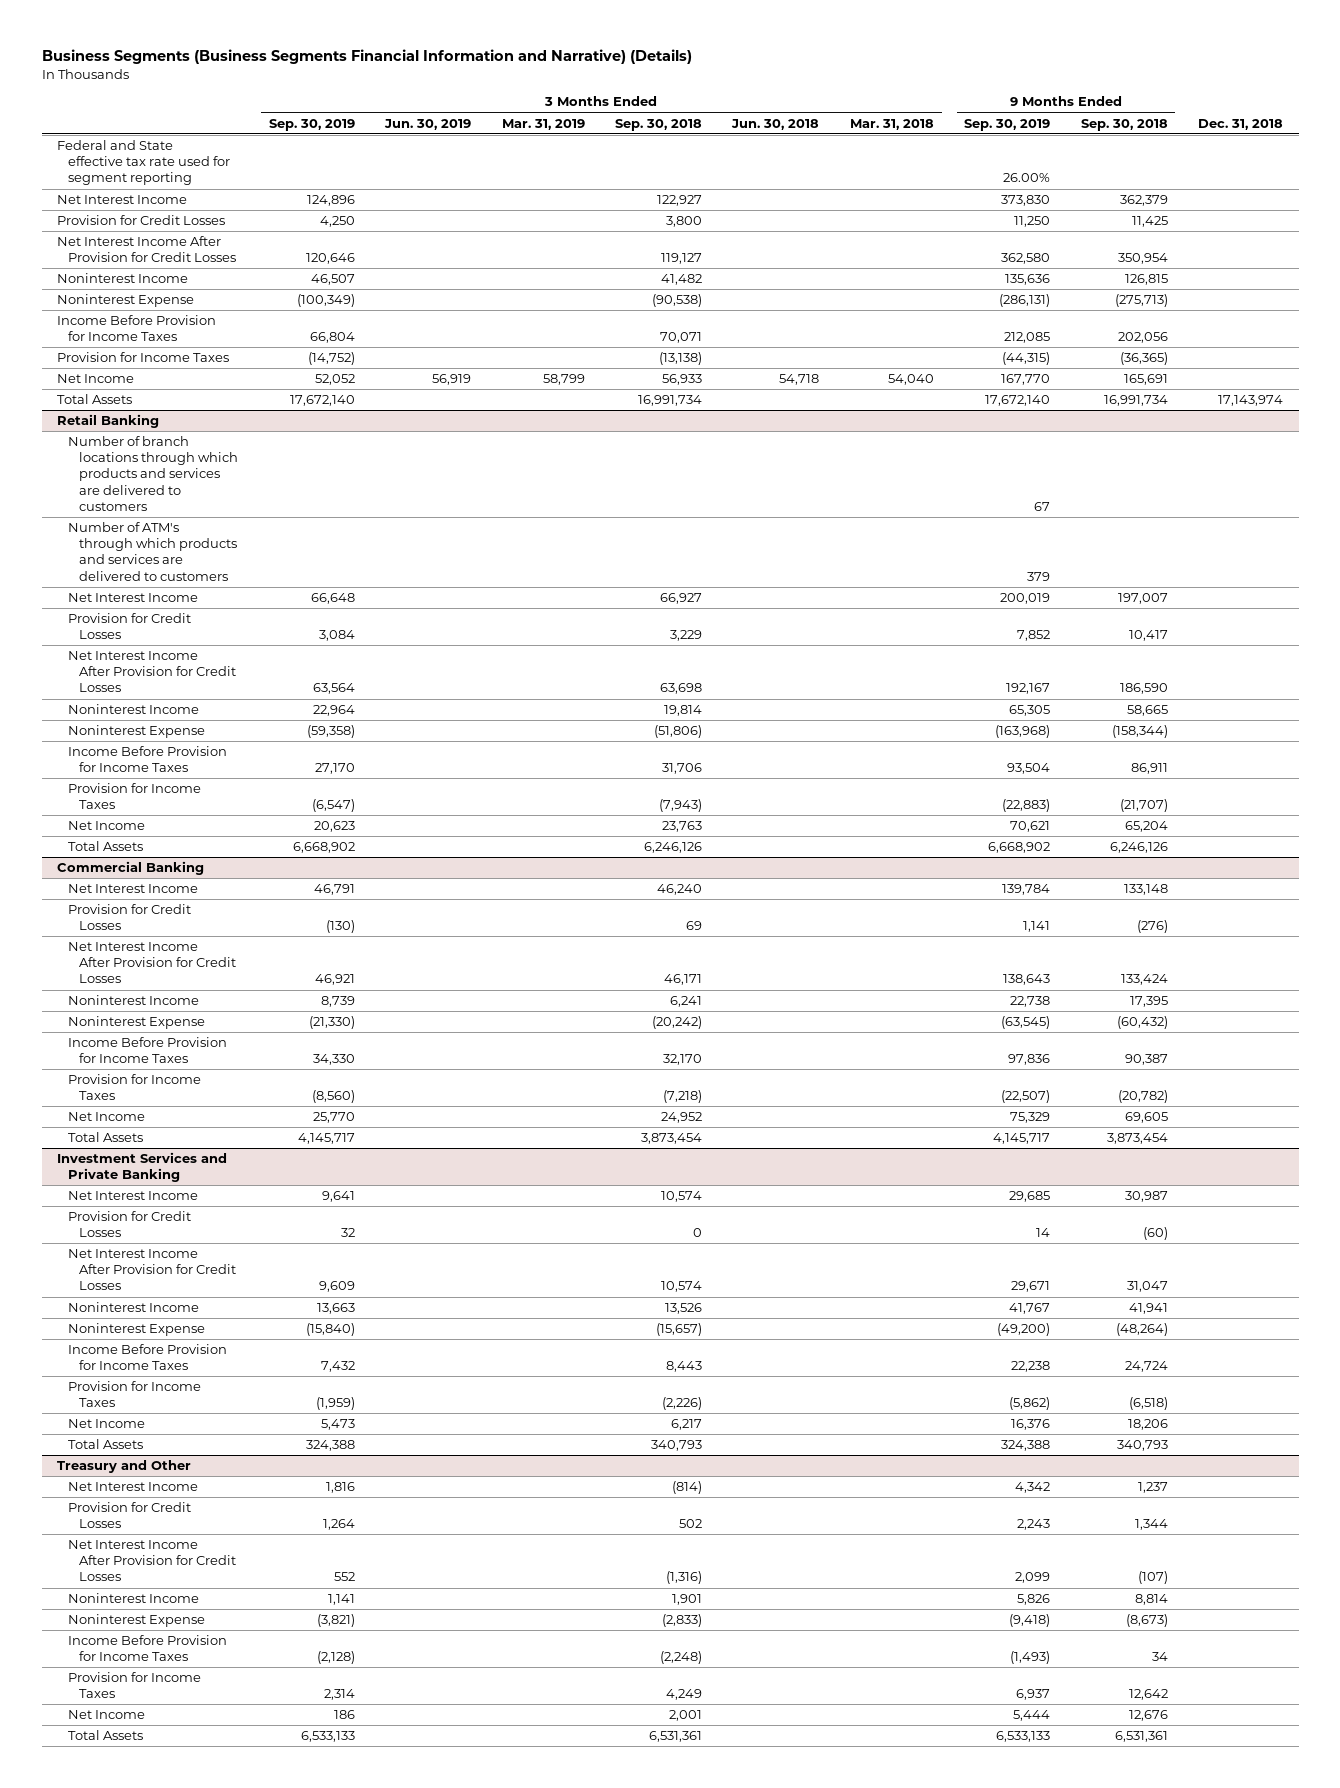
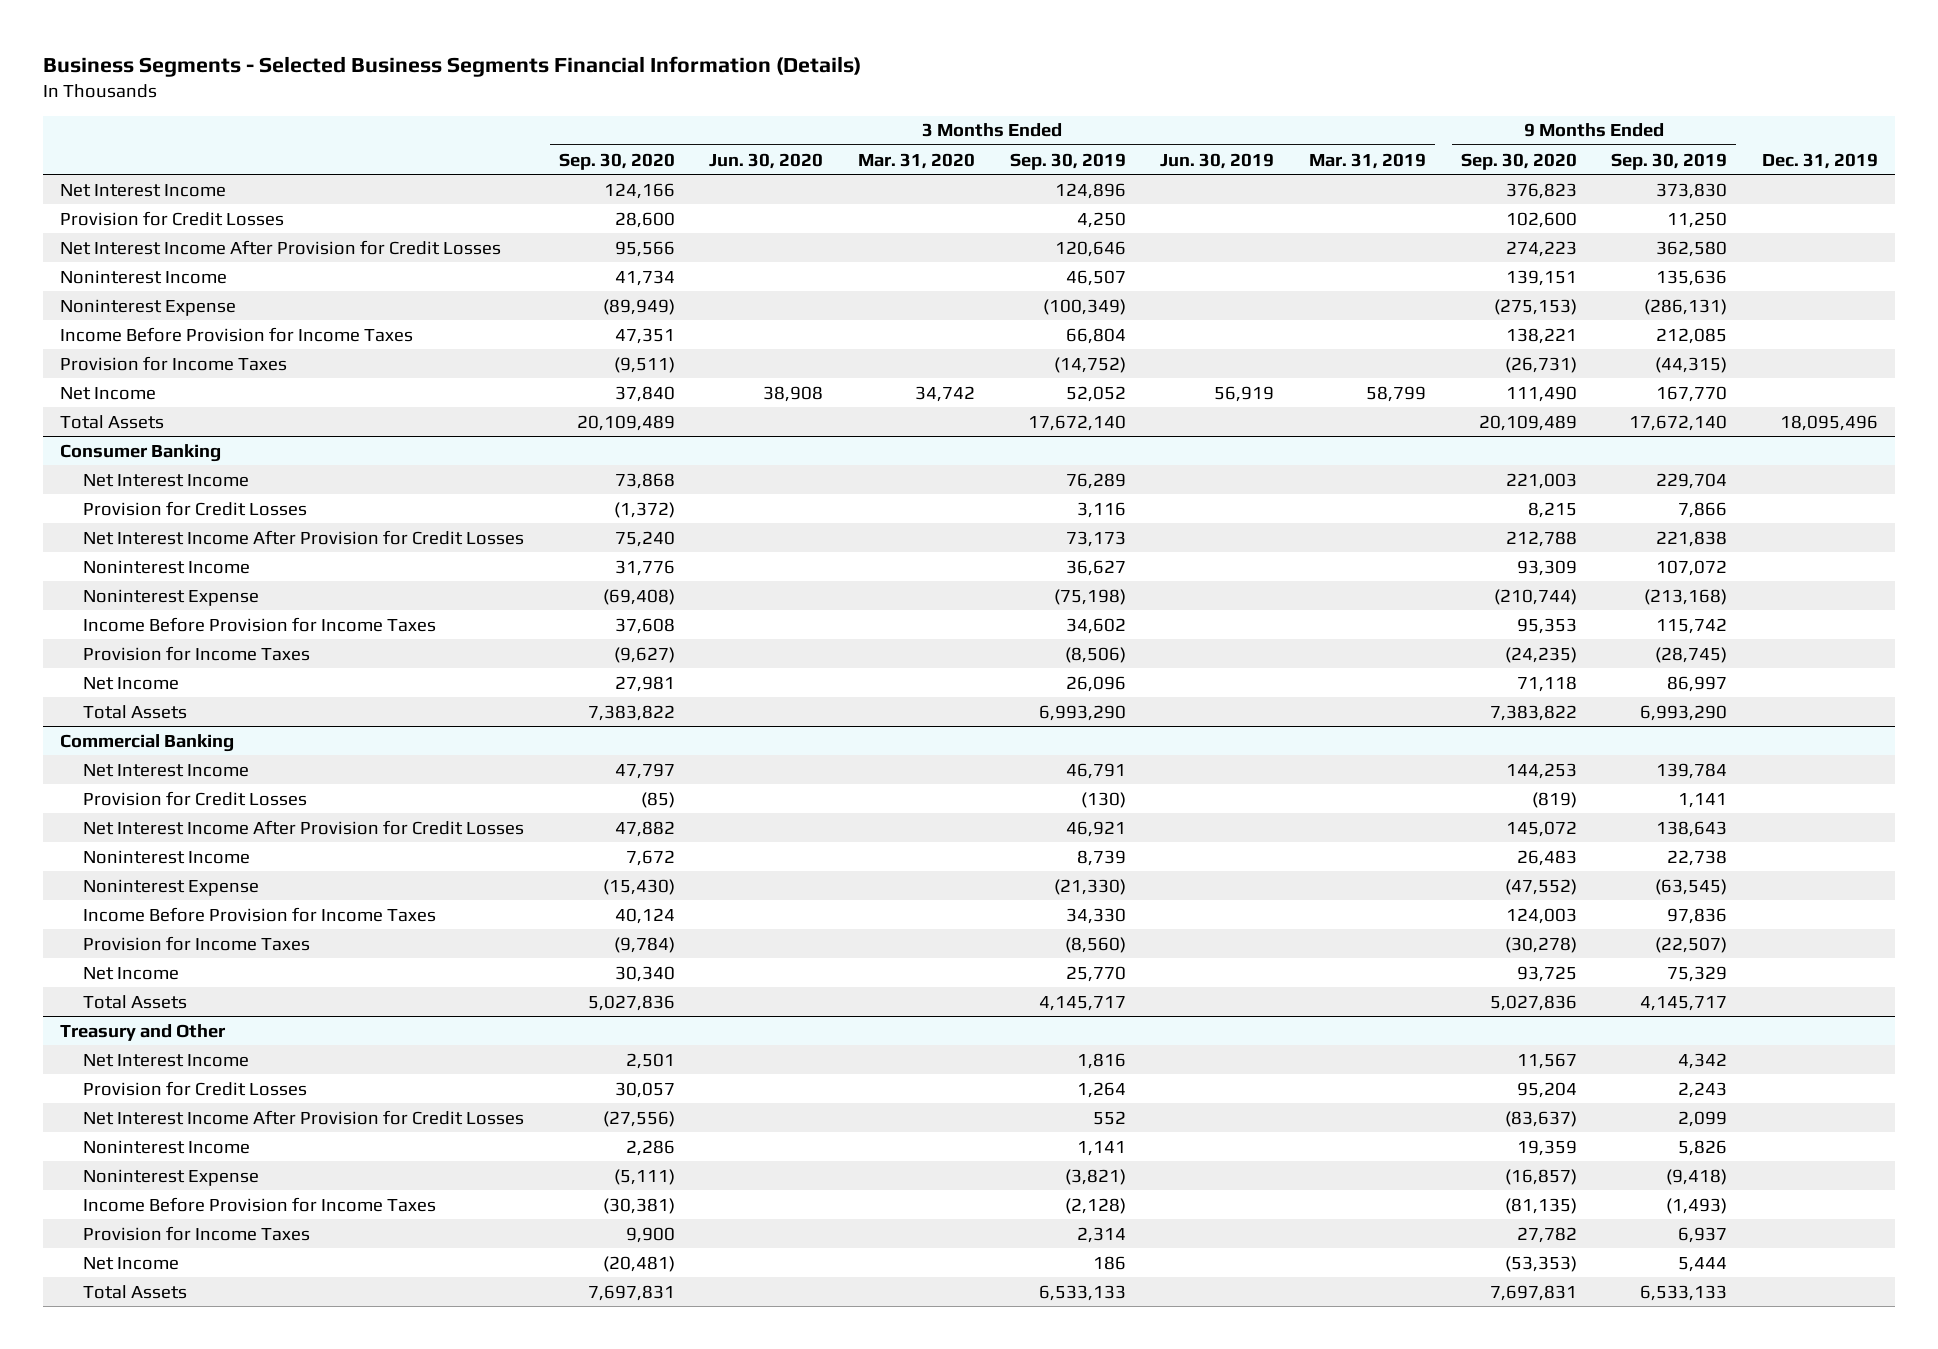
- Business Segments (Business Segments Financial Information and Narrative) (Details)
+ Business Segments - Selected Business Segments Financial Information (Details)
- | 3 Months Ended Sep. 30, 2019 | 3 Months Ended Jun. 30, 2019 | 3 Months Ended Mar. 31, 2019 | 3 Months Ended Sep. 30, 2018 | 3 Months Ended Jun. 30, 2018 | 3 Months Ended Mar. 31, 2018 | 9 Months Ended Sep. 30, 2019 | 9 Months Ended Sep. 30, 2018 | Dec. 31, 2018
+ | 3 Months Ended Sep. 30, 2020 | 3 Months Ended Jun. 30, 2020 | 3 Months Ended Mar. 31, 2020 | 3 Months Ended Sep. 30, 2019 | 3 Months Ended Jun. 30, 2019 | 3 Months Ended Mar. 31, 2019 | 9 Months Ended Sep. 30, 2020 | 9 Months Ended Sep. 30, 2019 | Dec. 31, 2019
- Federal and State effective tax rate used for segment reporting | | | | | | | 26.00% | |
- Retail Banking
- Number of branch locations through which products and services are delivered to customers | | | | | | | 67 | |
- Number of ATM's through which products and services are delivered to customers | | | | | | | 379 | |
- Net Interest Income | 66,648 | | | 66,927 | | | 200,019 | 197,007 |
- Provision for Credit Losses | 3,084 | | | 3,229 | | | 7,852 | 10,417 |
- Net Interest Income After Provision for Credit Losses | 63,564 | | | 63,698 | | | 192,167 | 186,590 |
- Noninterest Income | 22,964 | | | 19,814 | | | 65,305 | 58,665 |
- Noninterest Expense | (59,358) | | | (51,806) | | | (163,968) | (158,344) |
- Income Before Provision for Income Taxes | 27,170 | | | 31,706 | | | 93,504 | 86,911 |
- Provision for Income Taxes | (6,547) | | | (7,943) | | | (22,883) | (21,707) |
- Net Income | 20,623 | | | 23,763 | | | 70,621 | 65,204 |
- Total Assets | 6,668,902 | | | 6,246,126 | | | 6,668,902 | 6,246,126 |
+ Consumer Banking
+ Net Interest Income | 73,868 | | | 76,289 | | | 221,003 | 229,704 |
+ Provision for Credit Losses | (1,372) | | | 3,116 | | | 8,215 | 7,866 |
+ Net Interest Income After Provision for Credit Losses | 75,240 | | | 73,173 | | | 212,788 | 221,838 |
+ Noninterest Income | 31,776 | | | 36,627 | | | 93,309 | 107,072 |
+ Noninterest Expense | (69,408) | | | (75,198) | | | (210,744) | (213,168) |
+ Income Before Provision for Income Taxes | 37,608 | | | 34,602 | | | 95,353 | 115,742 |
+ Provision for Income Taxes | (9,627) | | | (8,506) | | | (24,235) | (28,745) |
+ Net Income | 27,981 | | | 26,096 | | | 71,118 | 86,997 |
+ Total Assets | 7,383,822 | | | 6,993,290 | | | 7,383,822 | 6,993,290 |
- Investment Services and Private Banking
- Net Interest Income | 9,641 | | | 10,574 | | | 29,685 | 30,987 |
- Provision for Credit Losses | 32 | | | 0 | | | 14 | (60) |
- Net Interest Income After Provision for Credit Losses | 9,609 | | | 10,574 | | | 29,671 | 31,047 |
- Noninterest Income | 13,663 | | | 13,526 | | | 41,767 | 41,941 |
- Noninterest Expense | (15,840) | | | (15,657) | | | (49,200) | (48,264) |
- Income Before Provision for Income Taxes | 7,432 | | | 8,443 | | | 22,238 | 24,724 |
- Provision for Income Taxes | (1,959) | | | (2,226) | | | (5,862) | (6,518) |
- Net Income | 5,473 | | | 6,217 | | | 16,376 | 18,206 |
- Total Assets | 324,388 | | | 340,793 | | | 324,388 | 340,793 |

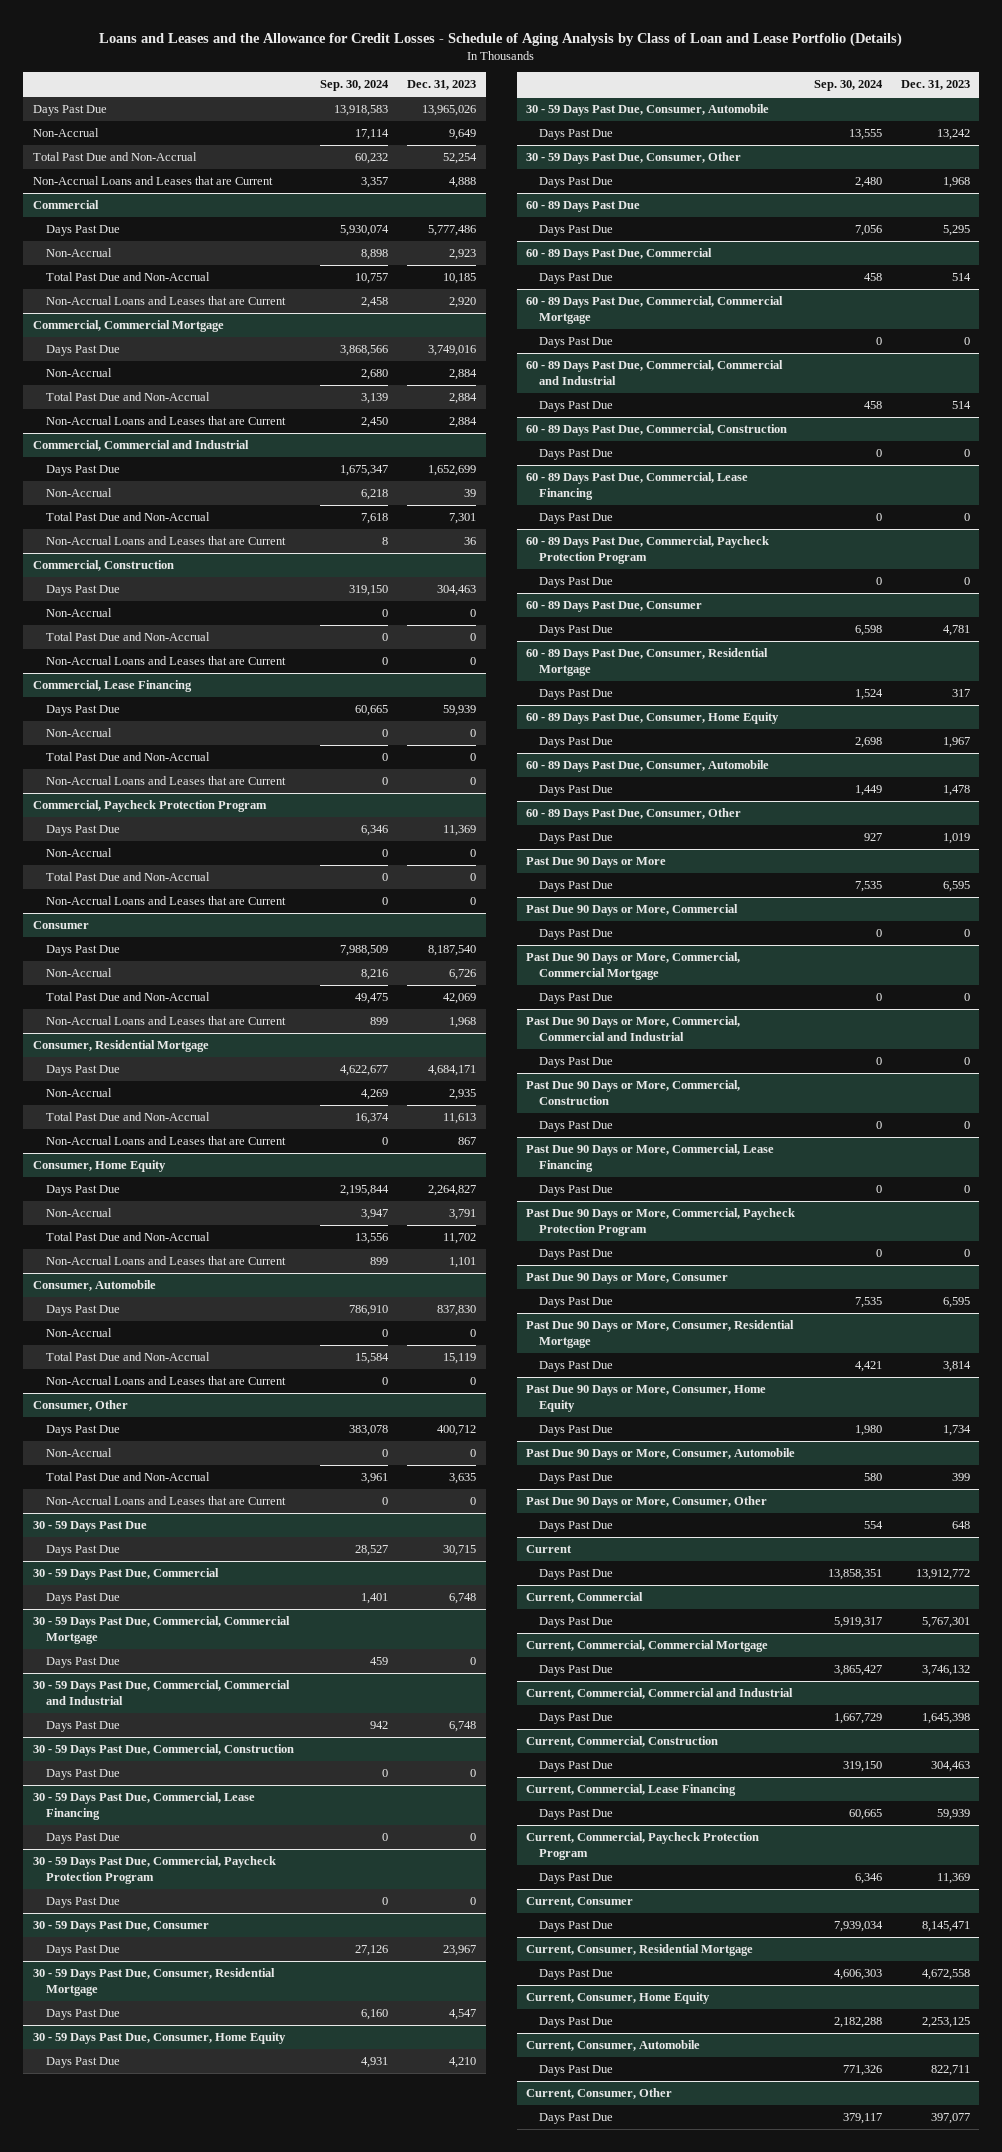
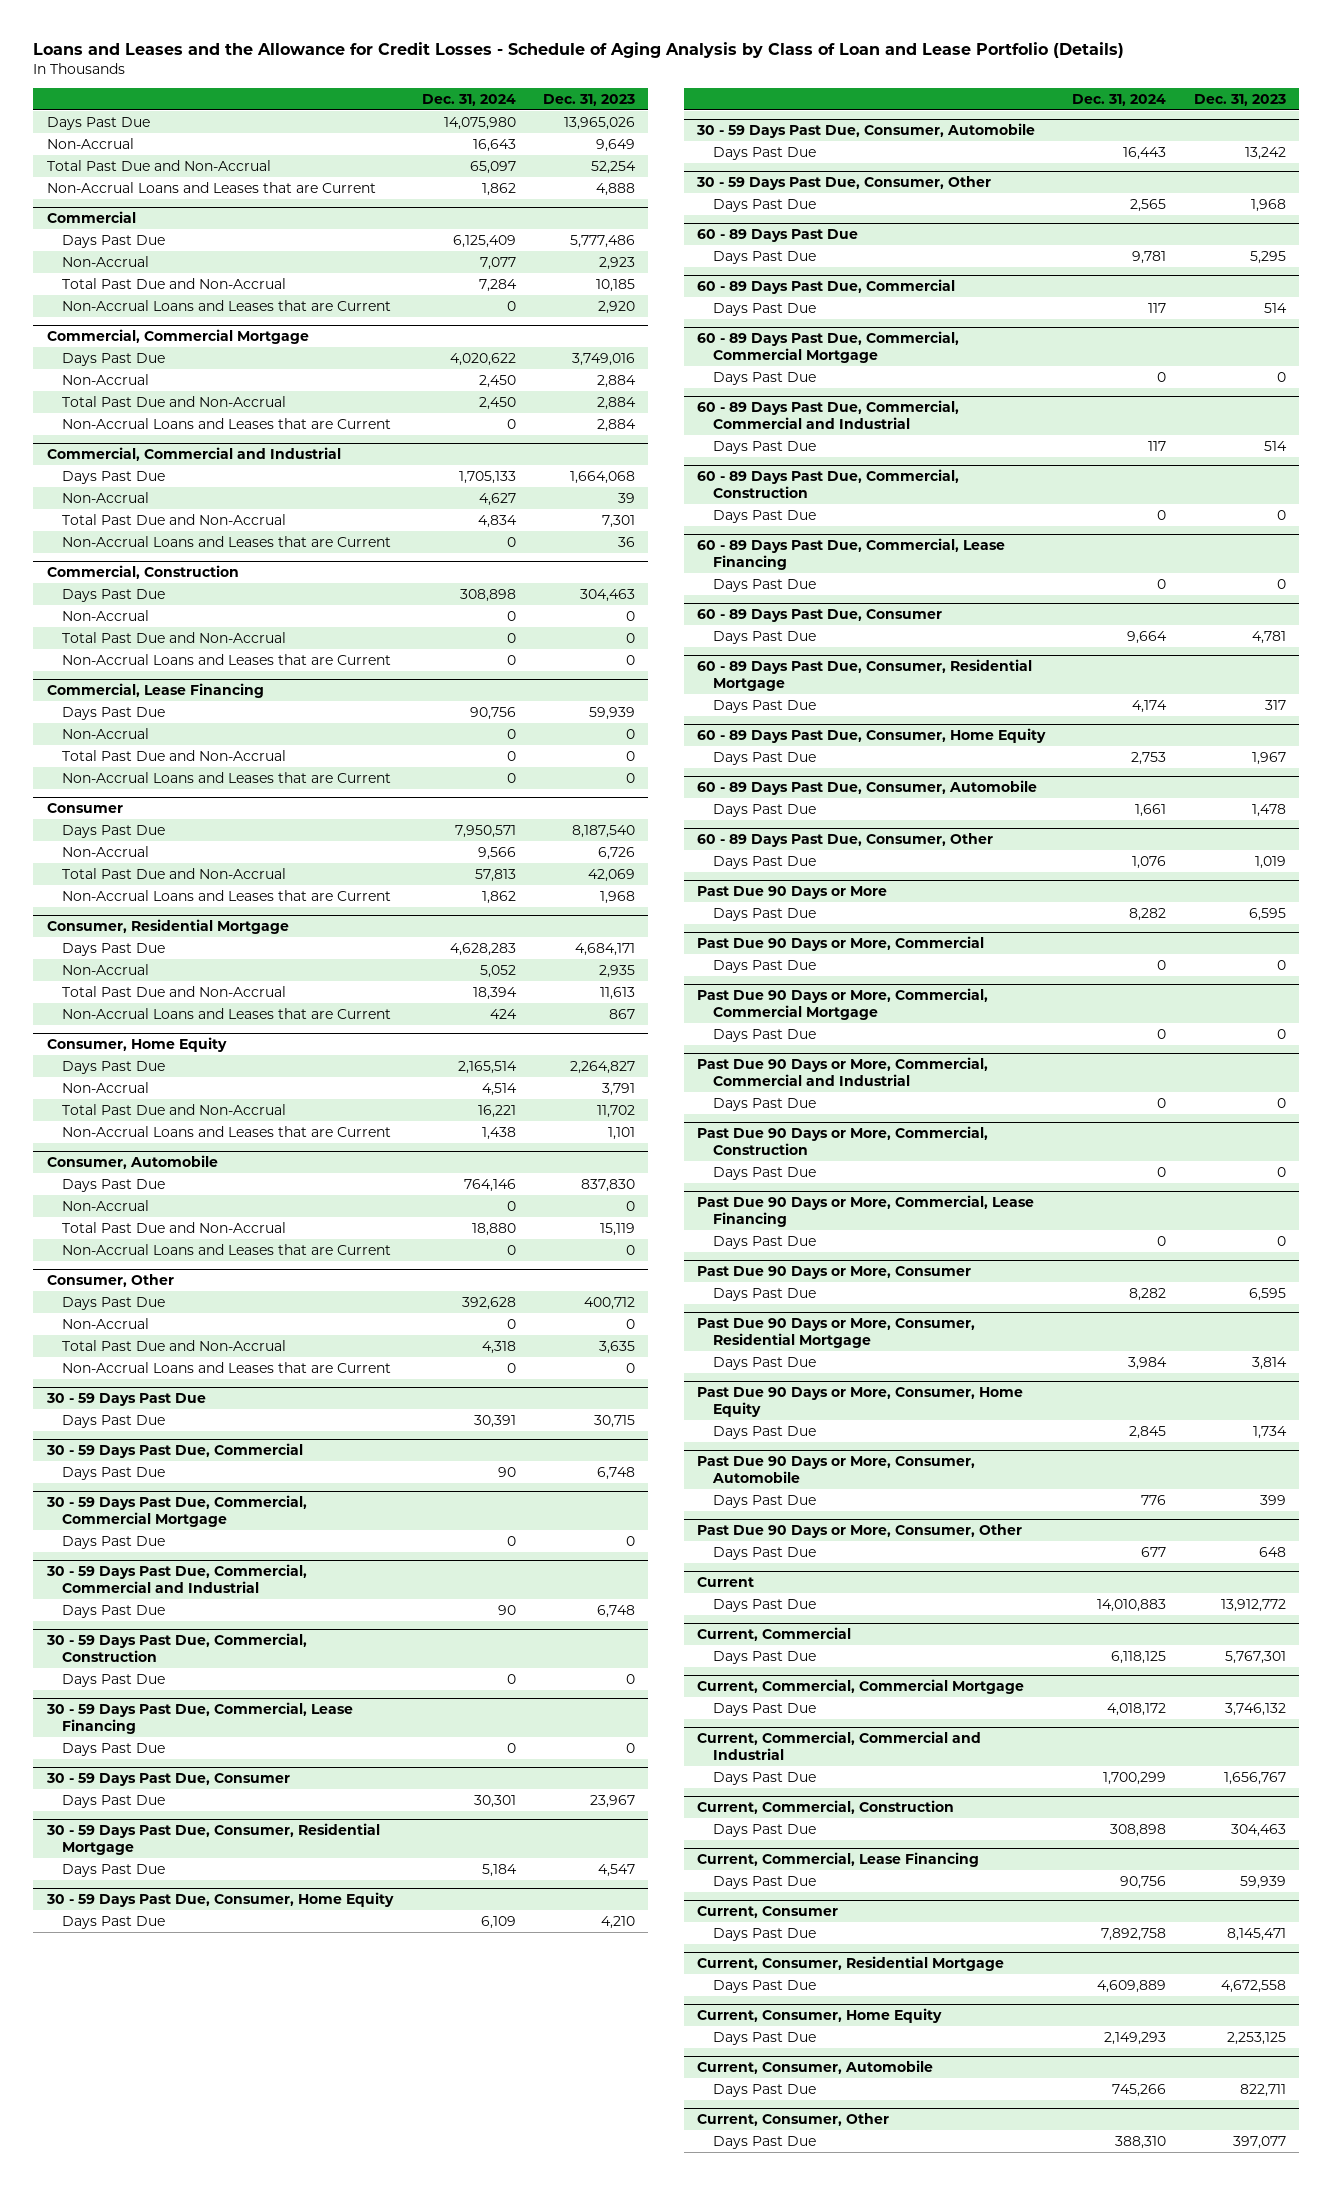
- | Sep. 30, 2024 | Dec. 31, 2023
+ | Dec. 31, 2024 | Dec. 31, 2023
@ Commercial, Commercial and Industrial
- Days Past Due | 1,675,347 | 1,652,699
+ Days Past Due | 1,705,133 | 1,664,068
- Commercial, Paycheck Protection Program
- Days Past Due | 6,346 | 11,369
- Non-Accrual | 0 | 0
- Total Past Due and Non-Accrual | 0 | 0
- Non-Accrual Loans and Leases that are Current | 0 | 0
- 30 - 59 Days Past Due, Commercial, Paycheck Protection Program
- Days Past Due | 0 | 0
- 60 - 89 Days Past Due, Commercial, Paycheck Protection Program
- Days Past Due | 0 | 0
- Past Due 90 Days or More, Commercial, Paycheck Protection Program
- Days Past Due | 0 | 0
@ Current, Commercial, Commercial and Industrial
- Days Past Due | 1,667,729 | 1,645,398
+ Days Past Due | 1,700,299 | 1,656,767
- Current, Commercial, Paycheck Protection Program
- Days Past Due | 6,346 | 11,369

